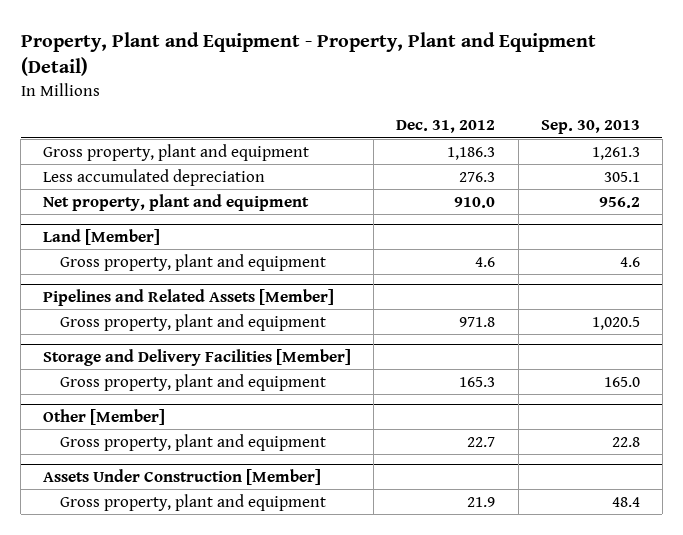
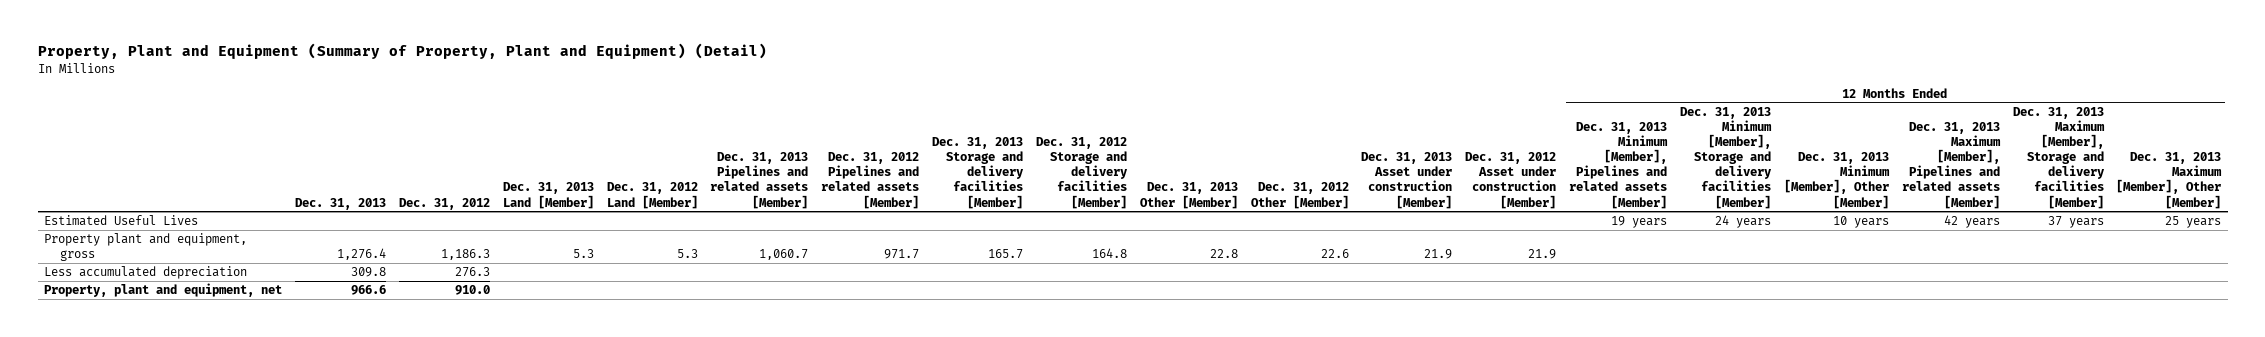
- Property, Plant and Equipment - Property, Plant and Equipment (Detail)
+ Property, Plant and Equipment (Summary of Property, Plant and Equipment) (Detail)
- | Dec. 31, 2012 | Sep. 30, 2013
+ | Dec. 31, 2013 | Dec. 31, 2012 | Dec. 31, 2013 Land [Member] | Dec. 31, 2012 Land [Member] | Dec. 31, 2013 Pipelines and related assets [Member] | Dec. 31, 2012 Pipelines and related assets [Member] | Dec. 31, 2013 Storage and delivery facilities [Member] | Dec. 31, 2012 Storage and delivery facilities [Member] | Dec. 31, 2013 Other [Member] | Dec. 31, 2012 Other [Member] | Dec. 31, 2013 Asset under construction [Member] | Dec. 31, 2012 Asset under construction [Member] | 12 Months Ended Dec. 31, 2013 Minimum [Member], Pipelines and related assets [Member] | 12 Months Ended Dec. 31, 2013 Minimum [Member], Storage and delivery facilities [Member] | 12 Months Ended Dec. 31, 2013 Minimum [Member], Other [Member] | 12 Months Ended Dec. 31, 2013 Maximum [Member], Pipelines and related assets [Member] | 12 Months Ended Dec. 31, 2013 Maximum [Member], Storage and delivery facilities [Member] | 12 Months Ended Dec. 31, 2013 Maximum [Member], Other [Member]
- Gross property, plant and equipment | 1,186.3 | 1,261.3
+ Estimated Useful Lives | | | | | | | | | | | | | 19 years | 24 years | 10 years | 42 years | 37 years | 25 years
+ Property plant and equipment, gross | 1,276.4 | 1,186.3 | 5.3 | 5.3 | 1,060.7 | 971.7 | 165.7 | 164.8 | 22.8 | 22.6 | 21.9 | 21.9 | | | | | |
- Net property, plant and equipment | 910.0 | 956.2
- Land [Member]
- Gross property, plant and equipment | 4.6 | 4.6
- Pipelines and Related Assets [Member]
- Gross property, plant and equipment | 971.8 | 1,020.5
- Storage and Delivery Facilities [Member]
- Gross property, plant and equipment | 165.3 | 165.0
- Other [Member]
- Gross property, plant and equipment | 22.7 | 22.8
- Assets Under Construction [Member]
- Gross property, plant and equipment | 21.9 | 48.4
+ Property, plant and equipment, net | 966.6 | 910.0 | | | | | | | | | | | | | | | |

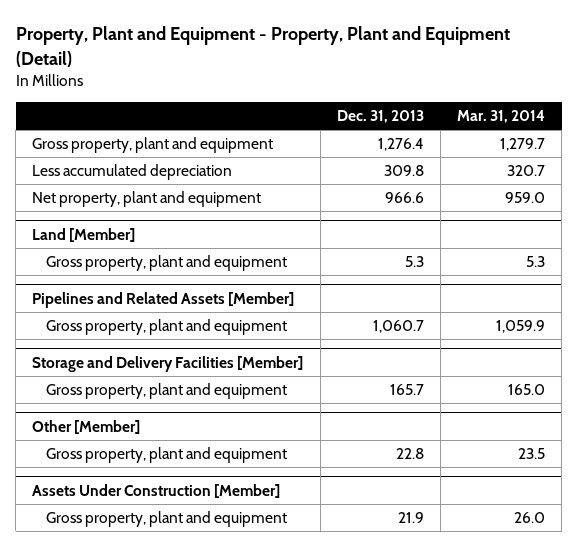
- Property, Plant and Equipment (Summary of Property, Plant and Equipment) (Detail)
+ Property, Plant and Equipment - Property, Plant and Equipment (Detail)
- | Dec. 31, 2013 | Dec. 31, 2012 | Dec. 31, 2013 Land [Member] | Dec. 31, 2012 Land [Member] | Dec. 31, 2013 Pipelines and related assets [Member] | Dec. 31, 2012 Pipelines and related assets [Member] | Dec. 31, 2013 Storage and delivery facilities [Member] | Dec. 31, 2012 Storage and delivery facilities [Member] | Dec. 31, 2013 Other [Member] | Dec. 31, 2012 Other [Member] | Dec. 31, 2013 Asset under construction [Member] | Dec. 31, 2012 Asset under construction [Member] | 12 Months Ended Dec. 31, 2013 Minimum [Member], Pipelines and related assets [Member] | 12 Months Ended Dec. 31, 2013 Minimum [Member], Storage and delivery facilities [Member] | 12 Months Ended Dec. 31, 2013 Minimum [Member], Other [Member] | 12 Months Ended Dec. 31, 2013 Maximum [Member], Pipelines and related assets [Member] | 12 Months Ended Dec. 31, 2013 Maximum [Member], Storage and delivery facilities [Member] | 12 Months Ended Dec. 31, 2013 Maximum [Member], Other [Member]
+ | Dec. 31, 2013 | Mar. 31, 2014
- Estimated Useful Lives | | | | | | | | | | | | | 19 years | 24 years | 10 years | 42 years | 37 years | 25 years
- Property plant and equipment, gross | 1,276.4 | 1,186.3 | 5.3 | 5.3 | 1,060.7 | 971.7 | 165.7 | 164.8 | 22.8 | 22.6 | 21.9 | 21.9 | | | | | |
+ Gross property, plant and equipment | 1,276.4 | 1,279.7
- Property, plant and equipment, net | 966.6 | 910.0 | | | | | | | | | | | | | | | |
+ Net property, plant and equipment | 966.6 | 959.0
+ Land [Member]
+ Gross property, plant and equipment | 5.3 | 5.3
+ Pipelines and Related Assets [Member]
+ Gross property, plant and equipment | 1,060.7 | 1,059.9
+ Storage and Delivery Facilities [Member]
+ Gross property, plant and equipment | 165.7 | 165.0
+ Other [Member]
+ Gross property, plant and equipment | 22.8 | 23.5
+ Assets Under Construction [Member]
+ Gross property, plant and equipment | 21.9 | 26.0

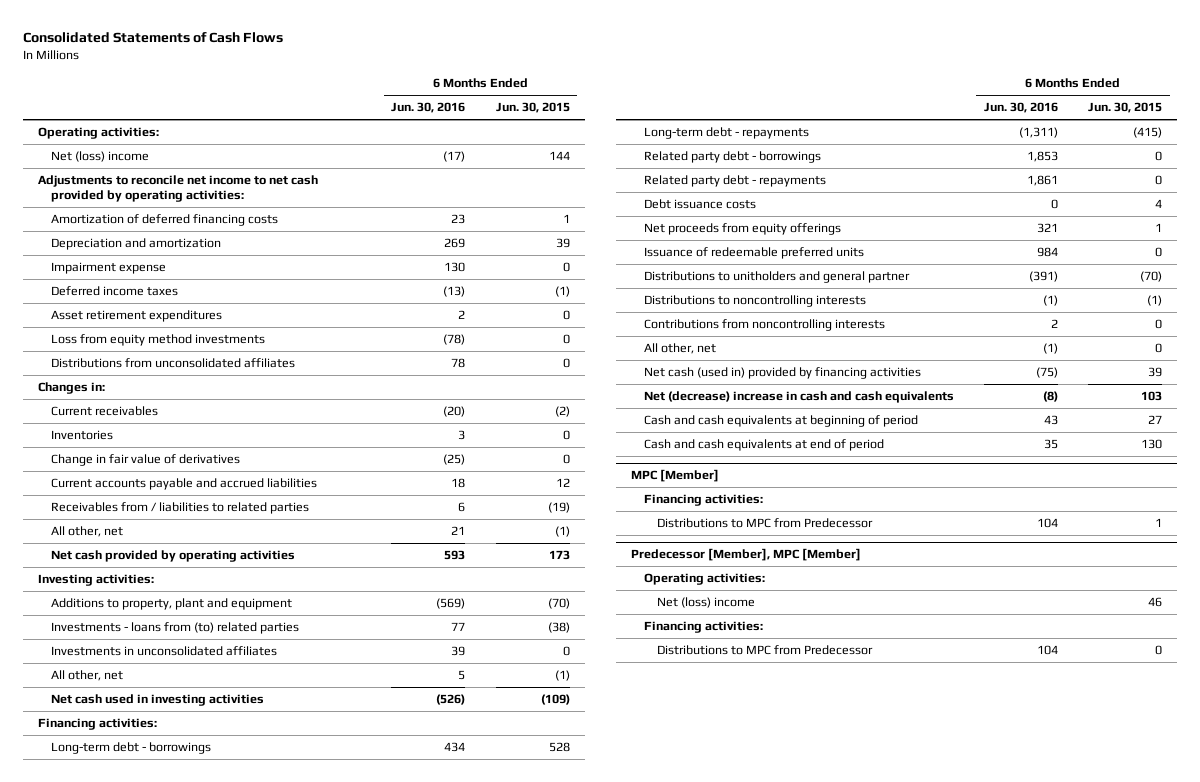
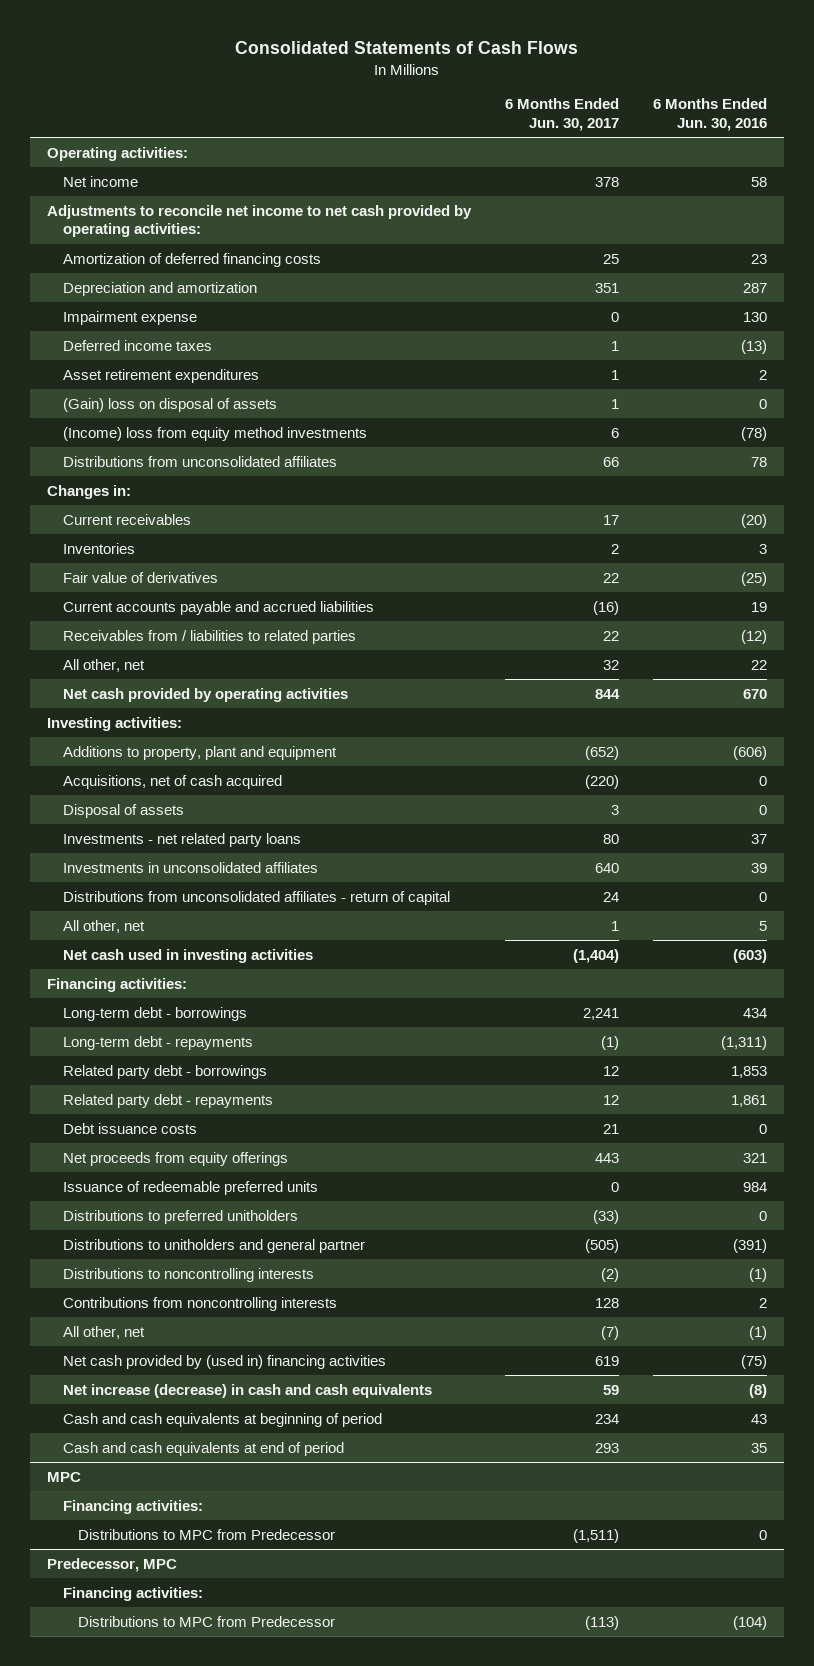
- | 6 Months Ended Jun. 30, 2016 | 6 Months Ended Jun. 30, 2015
+ | 6 Months Ended Jun. 30, 2017 | 6 Months Ended Jun. 30, 2016
- Net (loss) income | (17) | 144
+ Net income | 378 | 58
- Depreciation and amortization | 269 | 39
+ Depreciation and amortization | 351 | 287
- Loss from equity method investments | (78) | 0
+ (Gain) loss on disposal of assets | 1 | 0
+ (Income) loss from equity method investments | 6 | (78)
- Change in fair value of derivatives | (25) | 0
- Current accounts payable and accrued liabilities | 18 | 12
- Receivables from / liabilities to related parties | 6 | (19)
- All other, net | 21 | (1)
- Net cash provided by operating activities | 593 | 173
+ Fair value of derivatives | 22 | (25)
+ Current accounts payable and accrued liabilities | (16) | 19
+ Receivables from / liabilities to related parties | 22 | (12)
+ All other, net | 32 | 22
+ Net cash provided by operating activities | 844 | 670
- Additions to property, plant and equipment | (569) | (70)
- Investments - loans from (to) related parties | 77 | (38)
+ Additions to property, plant and equipment | (652) | (606)
+ Acquisitions, net of cash acquired | (220) | 0
+ Disposal of assets | 3 | 0
+ Investments - net related party loans | 80 | 37
+ Distributions from unconsolidated affiliates - return of capital | 24 | 0
- Net cash used in investing activities | (526) | (109)
+ Net cash used in investing activities | (1,404) | (603)
+ Distributions to preferred unitholders | (33) | 0
- Net cash (used in) provided by financing activities | (75) | 39
- Net (decrease) increase in cash and cash equivalents | (8) | 103
+ Net cash provided by (used in) financing activities | 619 | (75)
+ Net increase (decrease) in cash and cash equivalents | 59 | (8)
- MPC [Member]
+ MPC
- Distributions to MPC from Predecessor | 104 | 1
- Predecessor [Member], MPC [Member]
- Operating activities:
- Net (loss) income | | 46
+ Distributions to MPC from Predecessor | (1,511) | 0
+ Predecessor, MPC
- Distributions to MPC from Predecessor | 104 | 0
+ Distributions to MPC from Predecessor | (113) | (104)

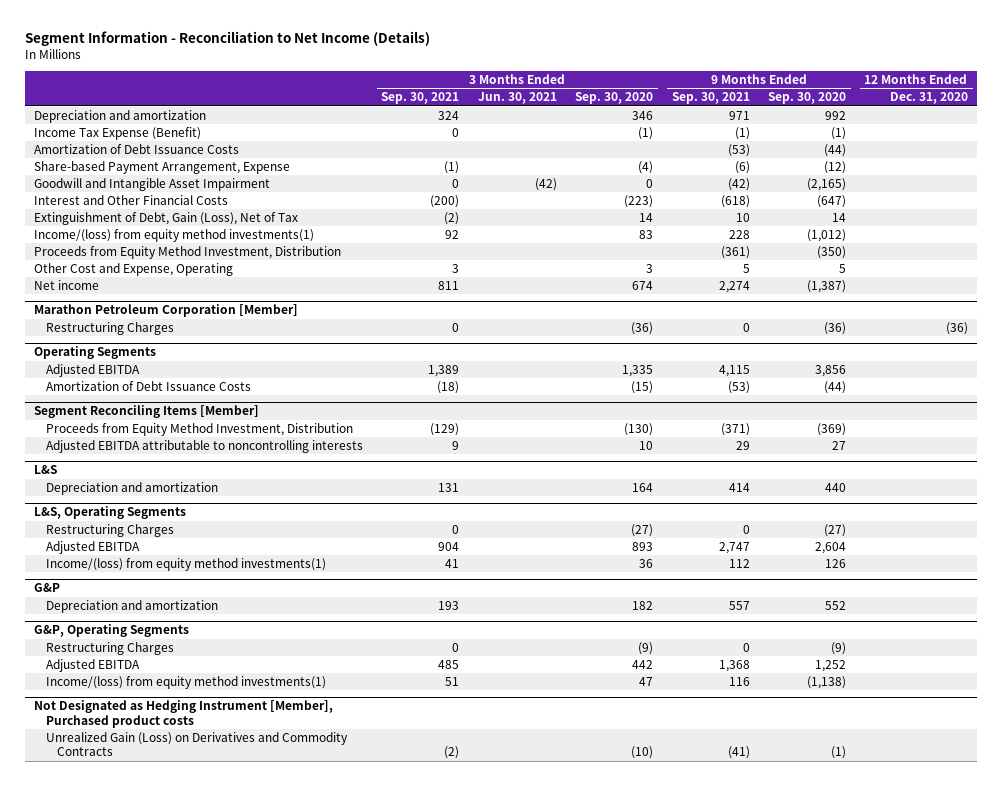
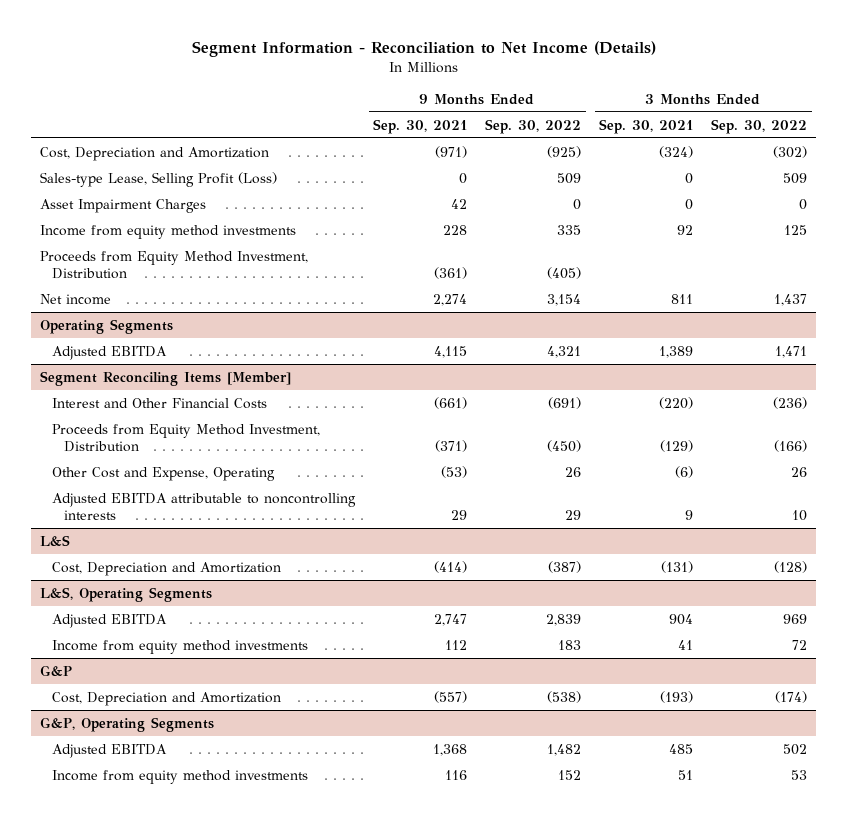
- | 3 Months Ended Sep. 30, 2021 | 3 Months Ended Jun. 30, 2021 | 3 Months Ended Sep. 30, 2020 | 9 Months Ended Sep. 30, 2021 | 9 Months Ended Sep. 30, 2020 | 12 Months Ended Dec. 31, 2020
+ | 9 Months Ended Sep. 30, 2021 | 9 Months Ended Sep. 30, 2022 | 3 Months Ended Sep. 30, 2021 | 3 Months Ended Sep. 30, 2022
- Depreciation and amortization | 324 | | 346 | 971 | 992 |
- Income Tax Expense (Benefit) | 0 | | (1) | (1) | (1) |
- Amortization of Debt Issuance Costs | | | | (53) | (44) |
- Share-based Payment Arrangement, Expense | (1) | | (4) | (6) | (12) |
- Goodwill and Intangible Asset Impairment | 0 | (42) | 0 | (42) | (2,165) |
- Interest and Other Financial Costs | (200) | | (223) | (618) | (647) |
- Extinguishment of Debt, Gain (Loss), Net of Tax | (2) | | 14 | 10 | 14 |
- Income/(loss) from equity method investments(1) | 92 | | 83 | 228 | (1,012) |
+ Cost, Depreciation and Amortization | (971) | (925) | (324) | (302)
+ Sales-type Lease, Selling Profit (Loss) | 0 | 509 | 0 | 509
+ Asset Impairment Charges | 42 | 0 | 0 | 0
+ Income from equity method investments | 228 | 335 | 92 | 125
- Other Cost and Expense, Operating | 3 | | 3 | 5 | 5 |
- Marathon Petroleum Corporation [Member]
- Restructuring Charges | 0 | | (36) | 0 | (36) | (36)
@ Operating Segments
- Amortization of Debt Issuance Costs | (18) | | (15) | (53) | (44) |
@ Segment Reconciling Items [Member]
+ Interest and Other Financial Costs | (661) | (691) | (220) | (236)
+ Other Cost and Expense, Operating | (53) | 26 | (6) | 26
@ L&S
- Depreciation and amortization | 131 | | 164 | 414 | 440 |
+ Cost, Depreciation and Amortization | (414) | (387) | (131) | (128)
@ L&S, Operating Segments
- Restructuring Charges | 0 | | (27) | 0 | (27) |
- Income/(loss) from equity method investments(1) | 41 | | 36 | 112 | 126 |
+ Income from equity method investments | 112 | 183 | 41 | 72
@ G&P
- Depreciation and amortization | 193 | | 182 | 557 | 552 |
+ Cost, Depreciation and Amortization | (557) | (538) | (193) | (174)
@ G&P, Operating Segments
- Restructuring Charges | 0 | | (9) | 0 | (9) |
- Income/(loss) from equity method investments(1) | 51 | | 47 | 116 | (1,138) |
- Not Designated as Hedging Instrument [Member], Purchased product costs
- Unrealized Gain (Loss) on Derivatives and Commodity Contracts | (2) | | (10) | (41) | (1) |
@ G&P, Operating Segments
+ Income from equity method investments | 116 | 152 | 51 | 53

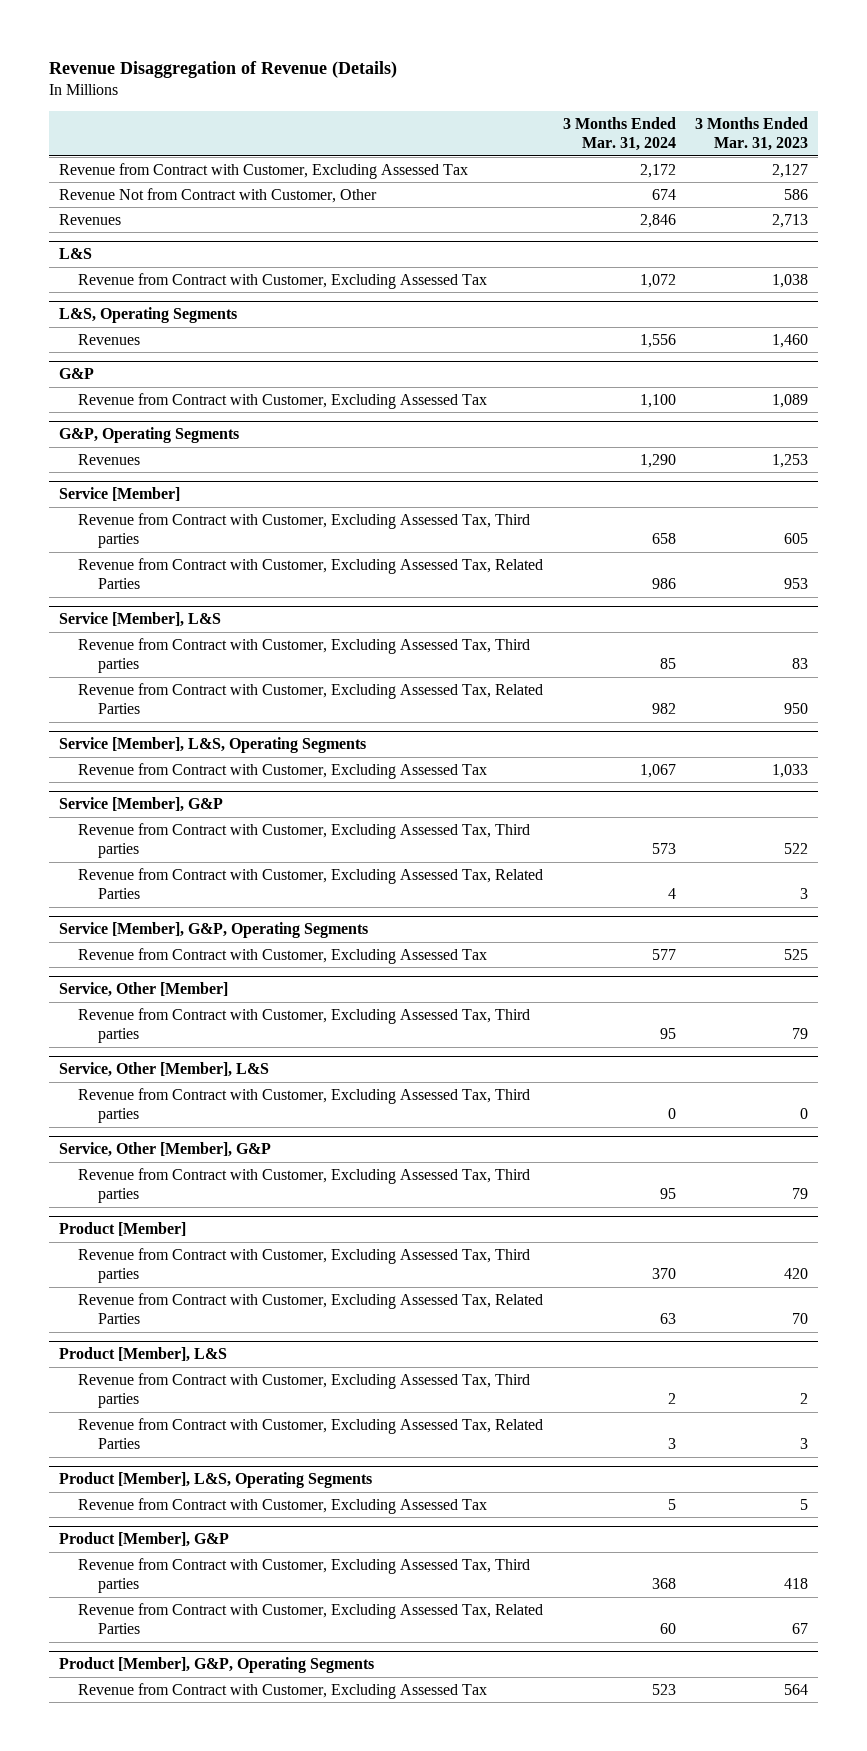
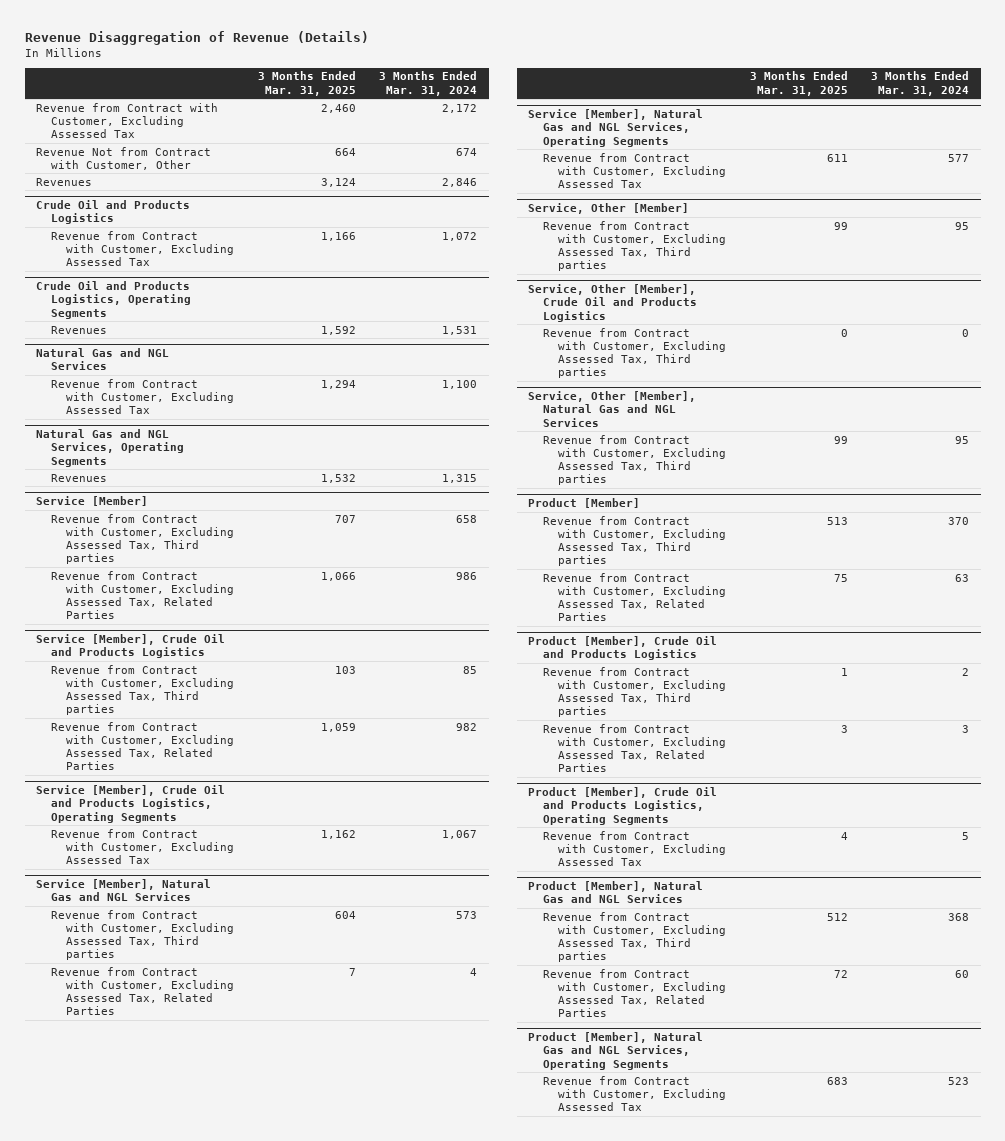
- | 3 Months Ended Mar. 31, 2024 | 3 Months Ended Mar. 31, 2023
+ | 3 Months Ended Mar. 31, 2025 | 3 Months Ended Mar. 31, 2024
- L&S
+ Crude Oil and Products Logistics
- L&S, Operating Segments
- Revenues | 1,556 | 1,460
- G&P
+ Crude Oil and Products Logistics, Operating Segments
+ Revenues | 1,592 | 1,531
+ Natural Gas and NGL Services
- G&P, Operating Segments
- Revenues | 1,290 | 1,253
+ Natural Gas and NGL Services, Operating Segments
+ Revenues | 1,532 | 1,315
- Service [Member], L&S
+ Service [Member], Crude Oil and Products Logistics
- Service [Member], L&S, Operating Segments
+ Service [Member], Crude Oil and Products Logistics, Operating Segments
- Service [Member], G&P
+ Service [Member], Natural Gas and NGL Services
- Service [Member], G&P, Operating Segments
+ Service [Member], Natural Gas and NGL Services, Operating Segments
- Service, Other [Member], L&S
+ Service, Other [Member], Crude Oil and Products Logistics
- Service, Other [Member], G&P
+ Service, Other [Member], Natural Gas and NGL Services
- Product [Member], L&S
+ Product [Member], Crude Oil and Products Logistics
- Product [Member], L&S, Operating Segments
+ Product [Member], Crude Oil and Products Logistics, Operating Segments
- Product [Member], G&P
+ Product [Member], Natural Gas and NGL Services
- Product [Member], G&P, Operating Segments
+ Product [Member], Natural Gas and NGL Services, Operating Segments

